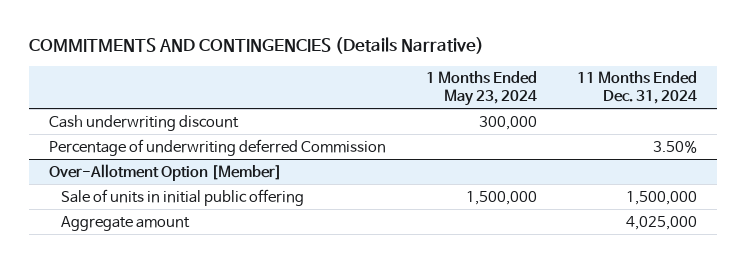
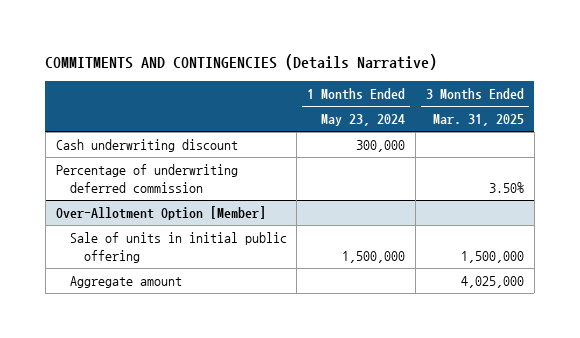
- | 1 Months Ended May 23, 2024 | 11 Months Ended Dec. 31, 2024
+ | 1 Months Ended May 23, 2024 | 3 Months Ended Mar. 31, 2025
- Percentage of underwriting deferred Commission | | 3.50%
+ Percentage of underwriting deferred commission | | 3.50%

